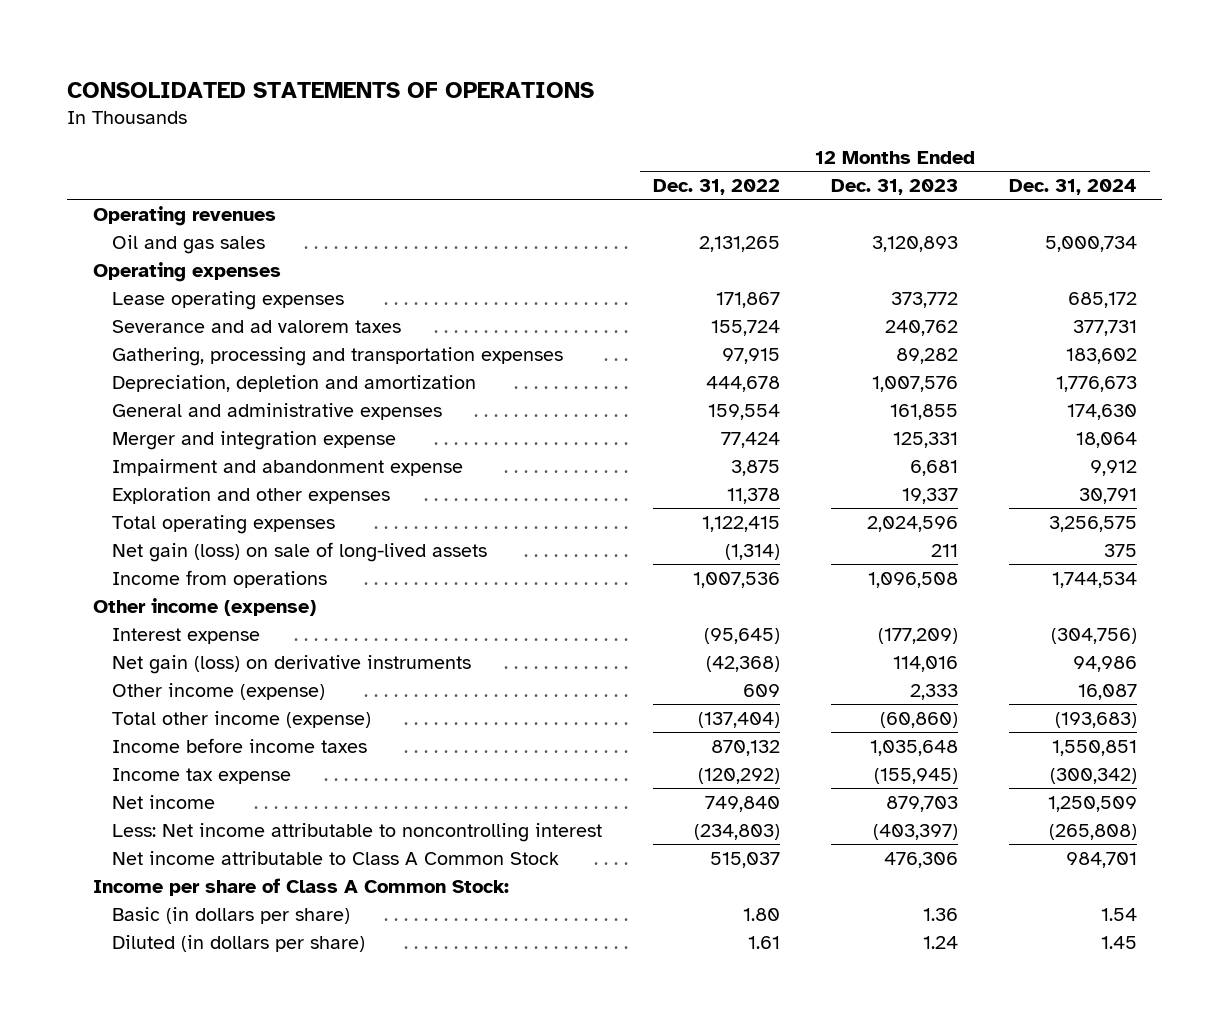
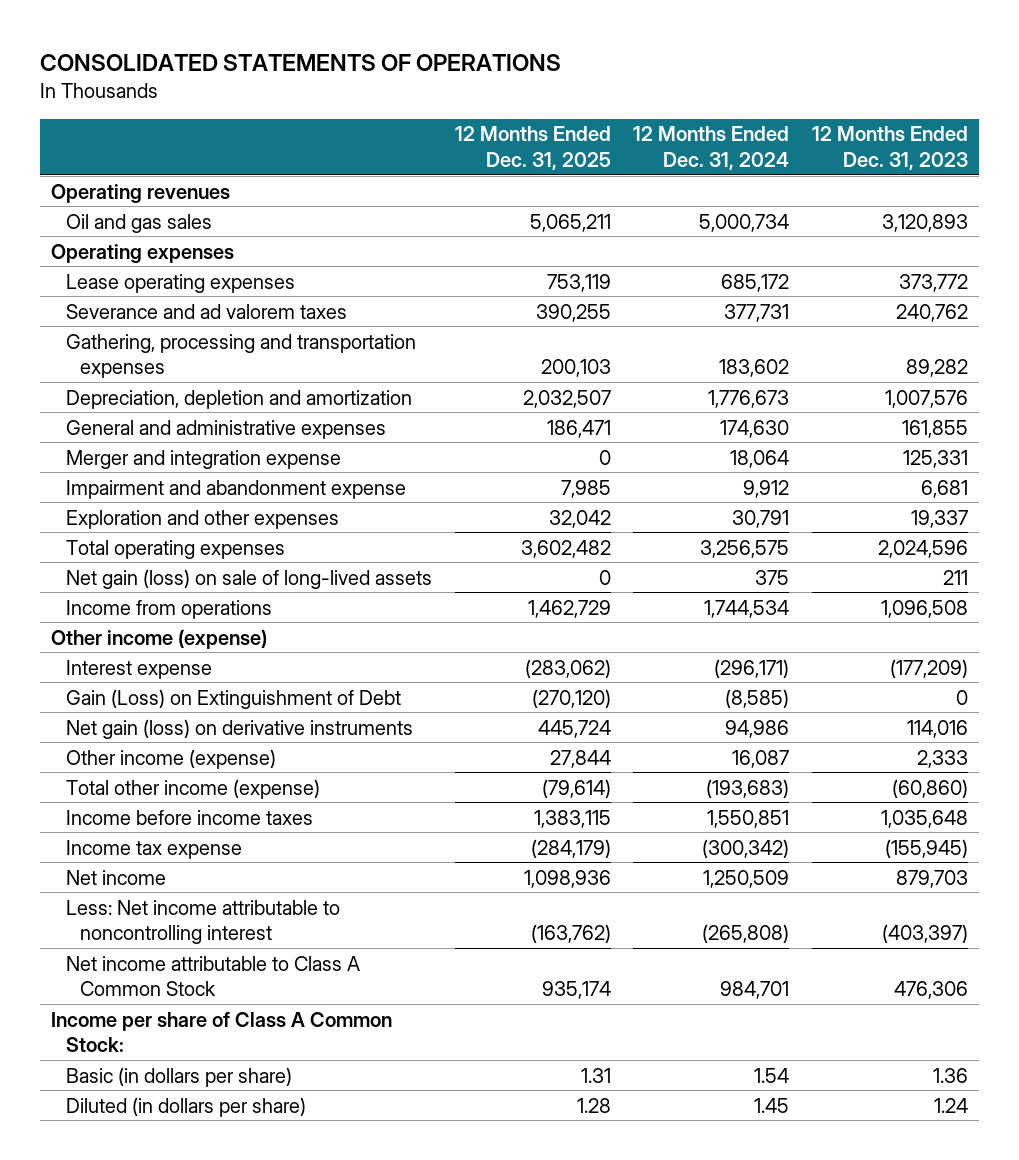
- | 12 Months Ended Dec. 31, 2022 | 12 Months Ended Dec. 31, 2023 | 12 Months Ended Dec. 31, 2024
+ | 12 Months Ended Dec. 31, 2025 | 12 Months Ended Dec. 31, 2024 | 12 Months Ended Dec. 31, 2023
- Interest expense | (95,645) | (177,209) | (304,756)
+ Interest expense | (283,062) | (296,171) | (177,209)
+ Gain (Loss) on Extinguishment of Debt | (270,120) | (8,585) | 0

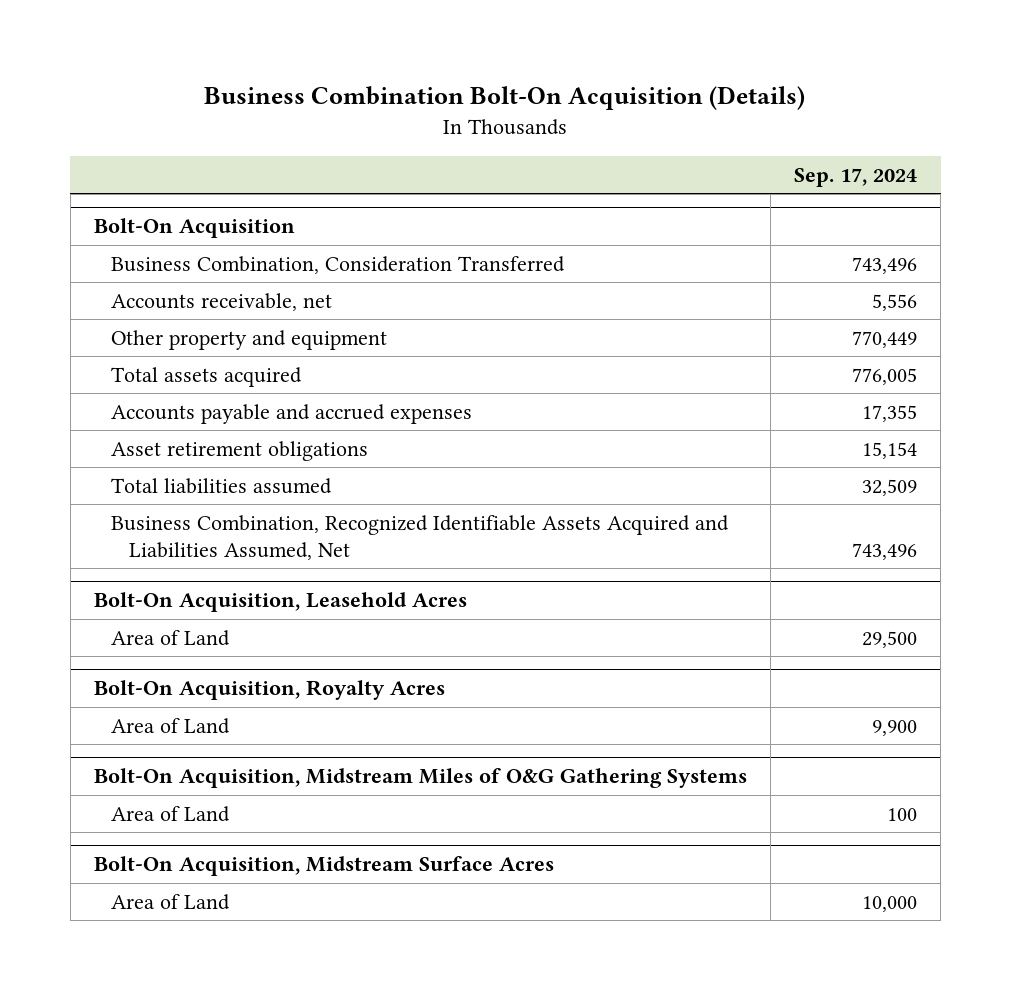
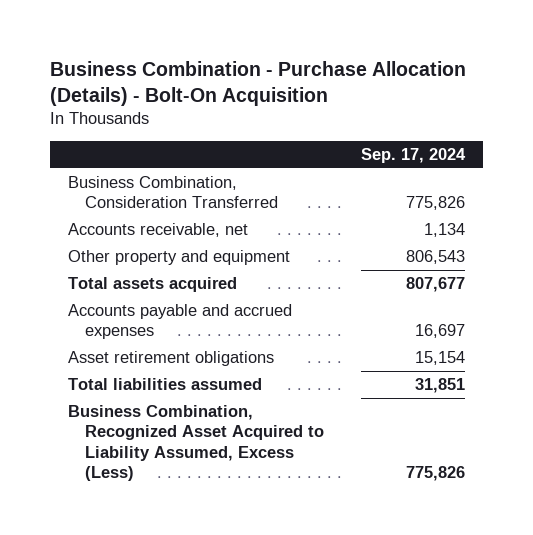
- Business Combination Bolt-On Acquisition (Details)
+ Business Combination - Purchase Allocation (Details) - Bolt-On Acquisition
- Bolt-On Acquisition
- Business Combination, Consideration Transferred | 743,496
- Accounts receivable, net | 5,556
- Other property and equipment | 770,449
- Total assets acquired | 776,005
- Accounts payable and accrued expenses | 17,355
+ Business Combination, Consideration Transferred | 775,826
+ Accounts receivable, net | 1,134
+ Other property and equipment | 806,543
+ Total assets acquired | 807,677
+ Accounts payable and accrued expenses | 16,697
- Total liabilities assumed | 32,509
- Business Combination, Recognized Identifiable Assets Acquired and Liabilities Assumed, Net | 743,496
- Bolt-On Acquisition, Leasehold Acres
- Area of Land | 29,500
- Bolt-On Acquisition, Royalty Acres
- Area of Land | 9,900
- Bolt-On Acquisition, Midstream Miles of O&G Gathering Systems
- Area of Land | 100
- Bolt-On Acquisition, Midstream Surface Acres
- Area of Land | 10,000
+ Total liabilities assumed | 31,851
+ Business Combination, Recognized Asset Acquired to Liability Assumed, Excess (Less) | 775,826

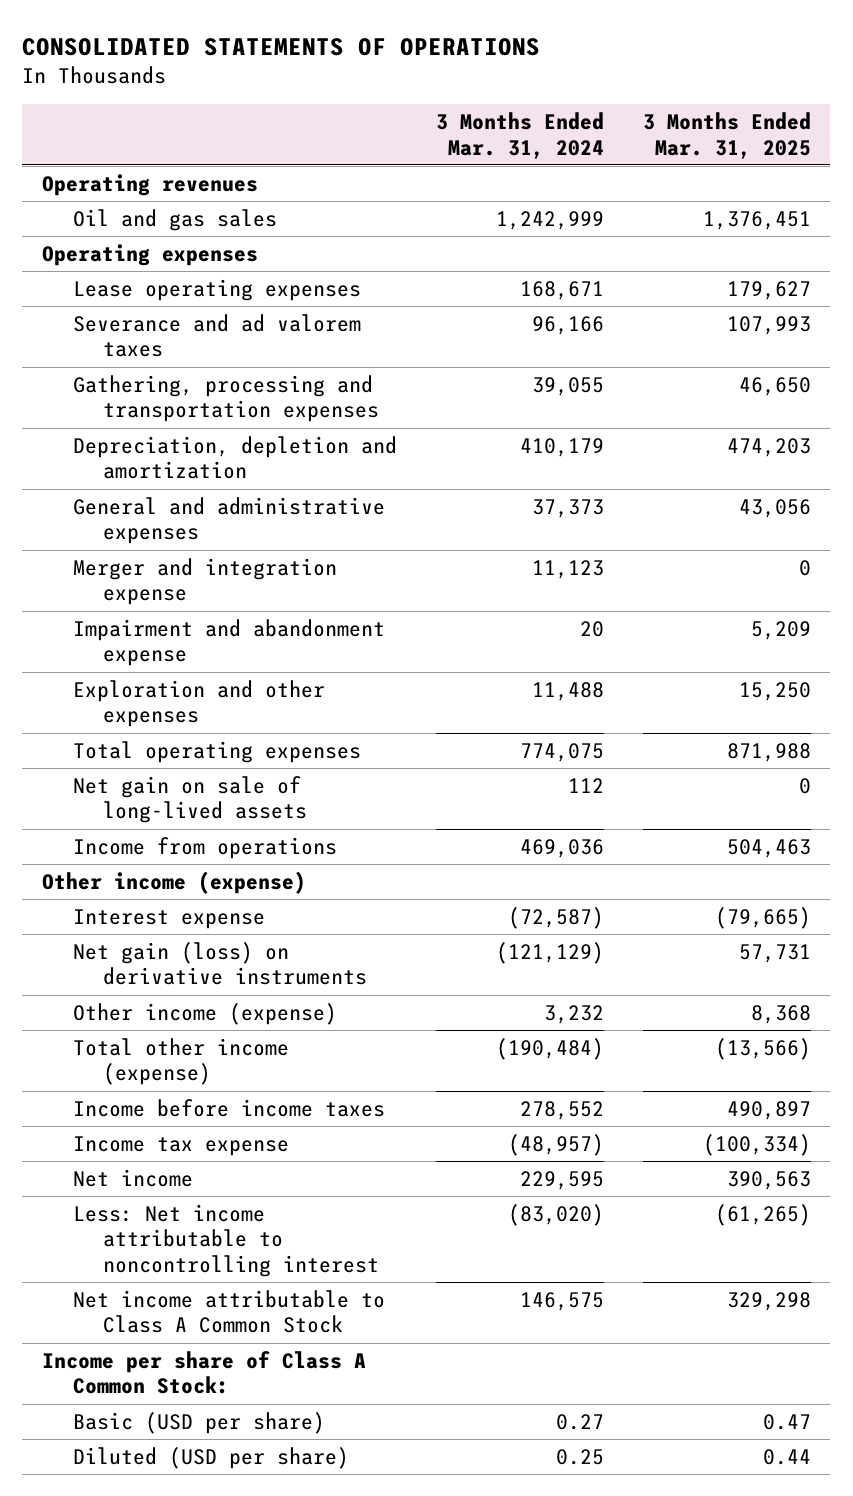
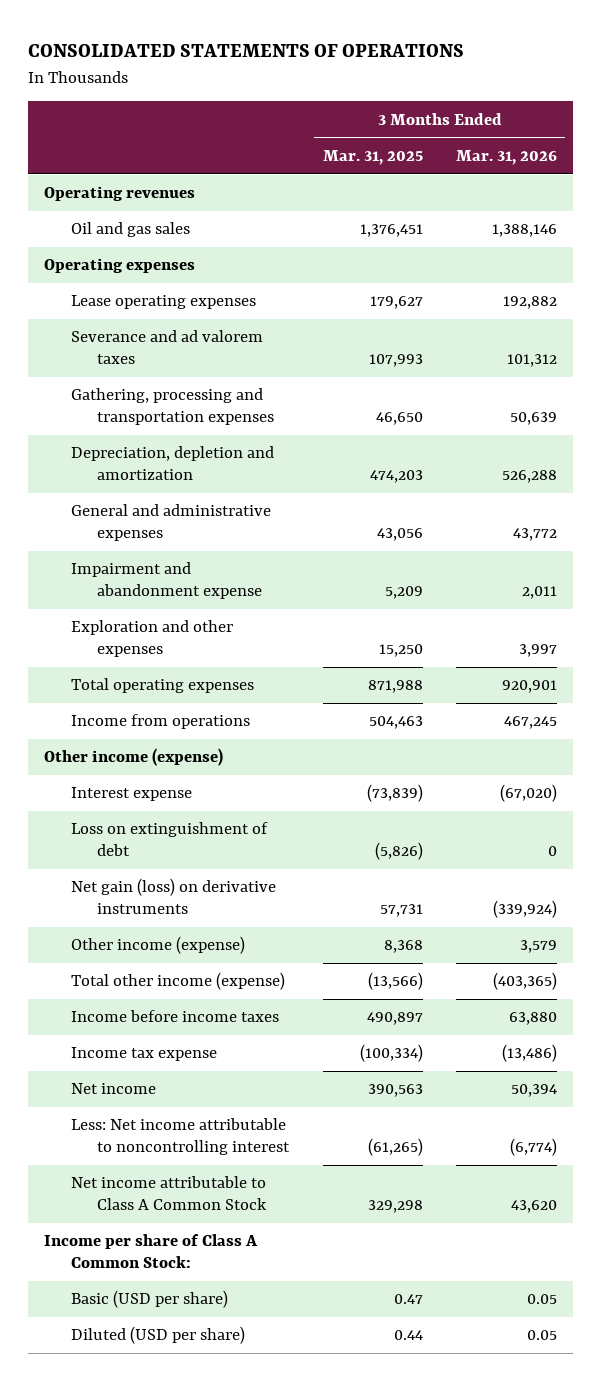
- | 3 Months Ended Mar. 31, 2024 | 3 Months Ended Mar. 31, 2025
+ | 3 Months Ended Mar. 31, 2025 | 3 Months Ended Mar. 31, 2026
- Merger and integration expense | 11,123 | 0
- Net gain on sale of long-lived assets | 112 | 0
- Interest expense | (72,587) | (79,665)
+ Interest expense | (73,839) | (67,020)
+ Loss on extinguishment of debt | (5,826) | 0

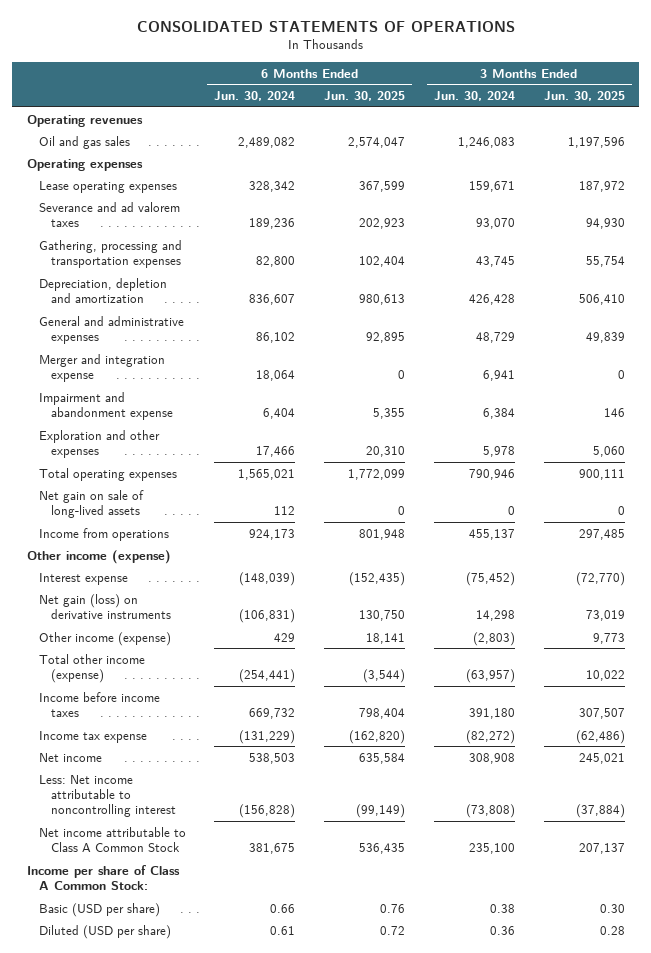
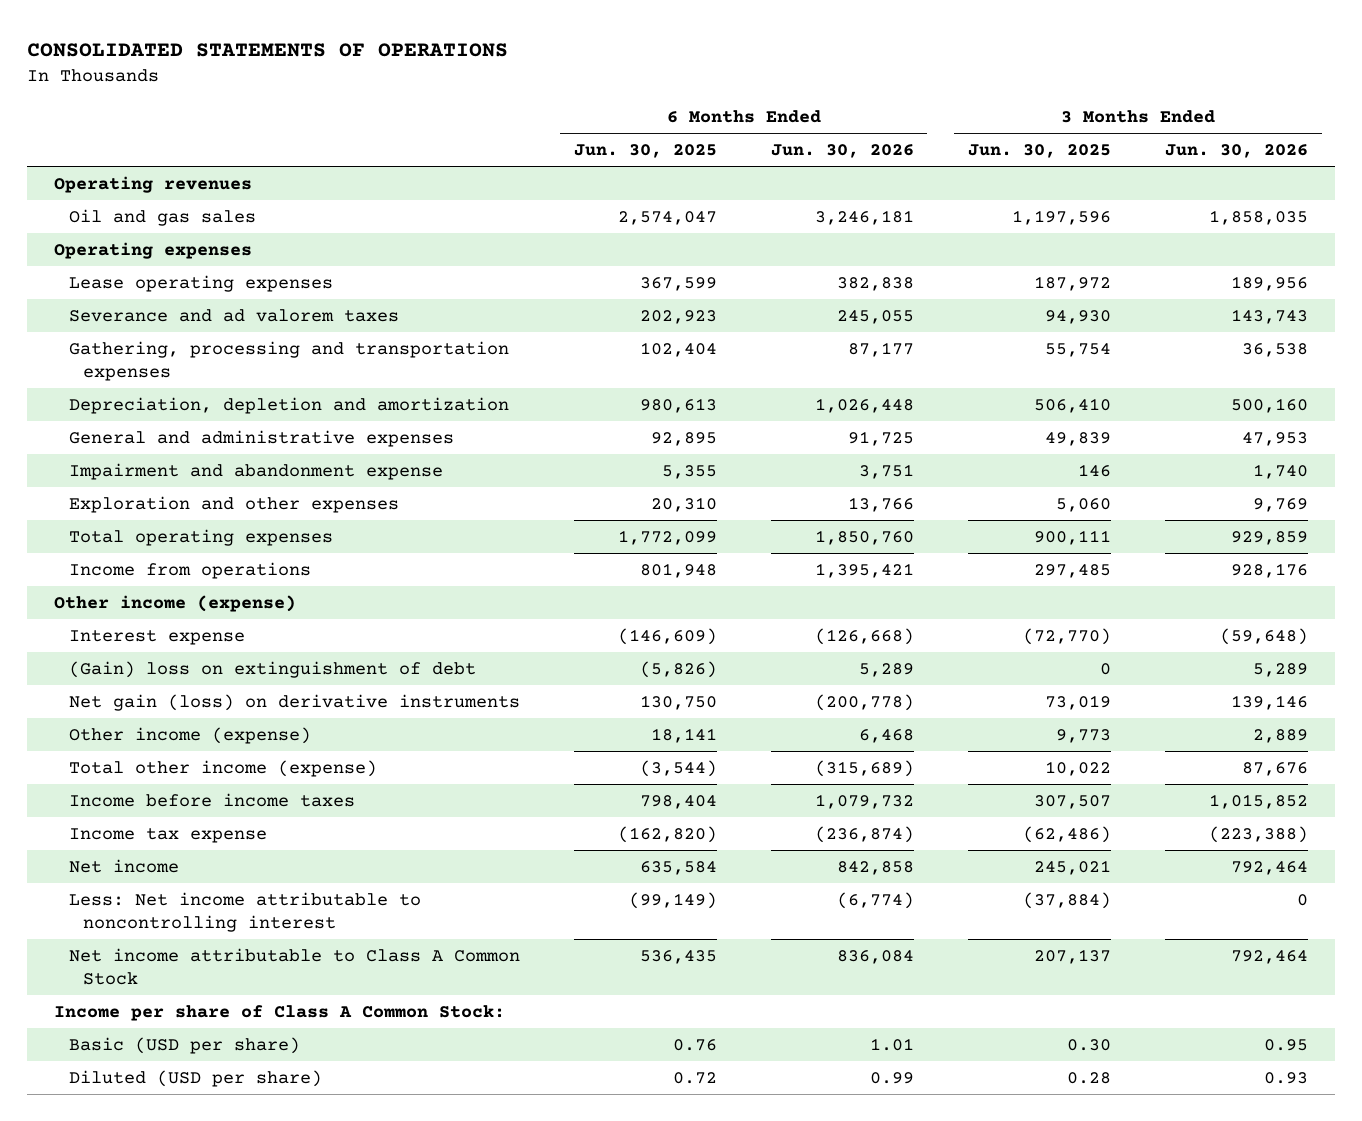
- | 6 Months Ended Jun. 30, 2024 | 6 Months Ended Jun. 30, 2025 | 3 Months Ended Jun. 30, 2024 | 3 Months Ended Jun. 30, 2025
+ | 6 Months Ended Jun. 30, 2025 | 6 Months Ended Jun. 30, 2026 | 3 Months Ended Jun. 30, 2025 | 3 Months Ended Jun. 30, 2026
- Merger and integration expense | 18,064 | 0 | 6,941 | 0
- Net gain on sale of long-lived assets | 112 | 0 | 0 | 0
- Interest expense | (148,039) | (152,435) | (75,452) | (72,770)
+ Interest expense | (146,609) | (126,668) | (72,770) | (59,648)
+ (Gain) loss on extinguishment of debt | (5,826) | 5,289 | 0 | 5,289

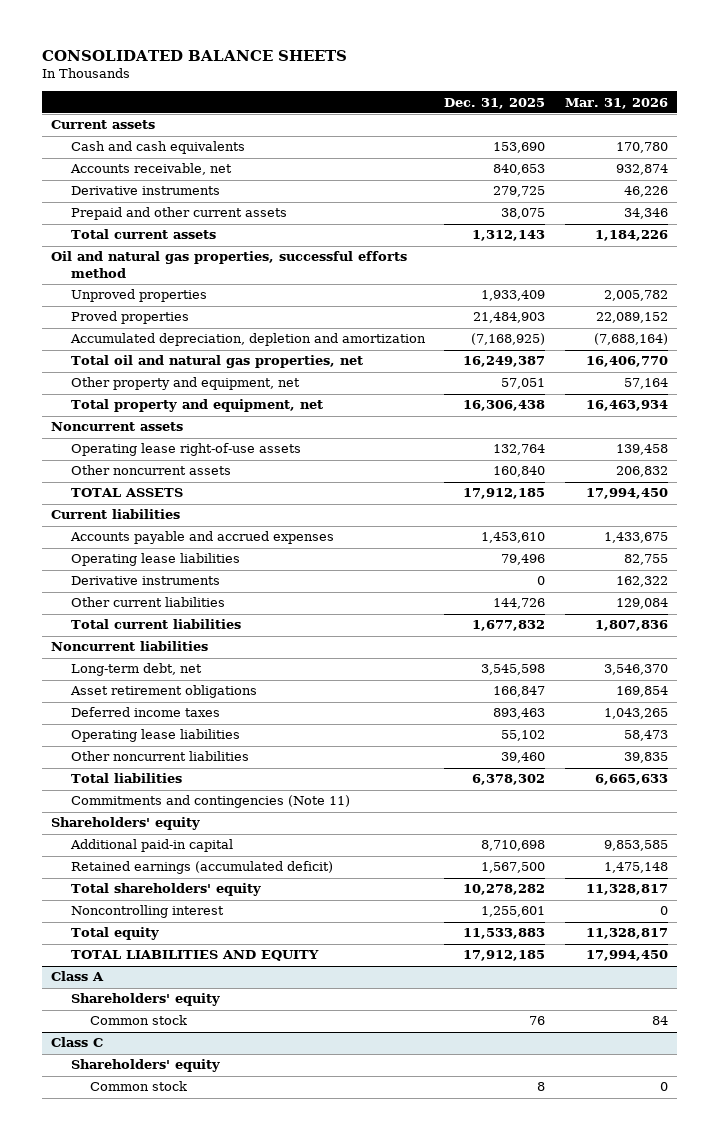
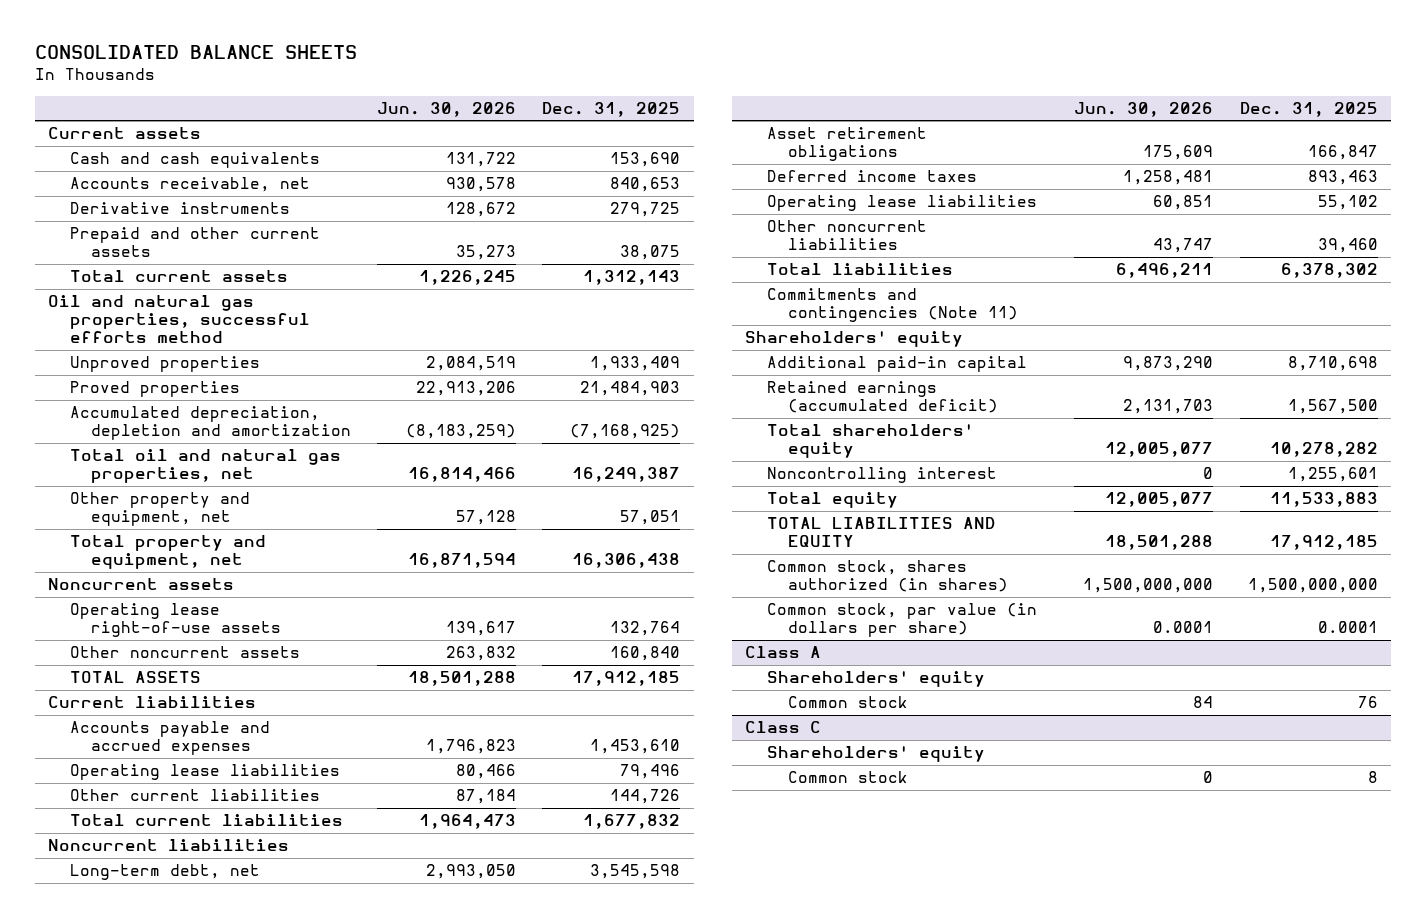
- | Dec. 31, 2025 | Mar. 31, 2026
+ | Jun. 30, 2026 | Dec. 31, 2025
- Derivative instruments | 0 | 162,322
+ Common stock, shares authorized (in shares) | 1,500,000,000 | 1,500,000,000
+ Common stock, par value (in dollars per share) | 0.0001 | 0.0001

